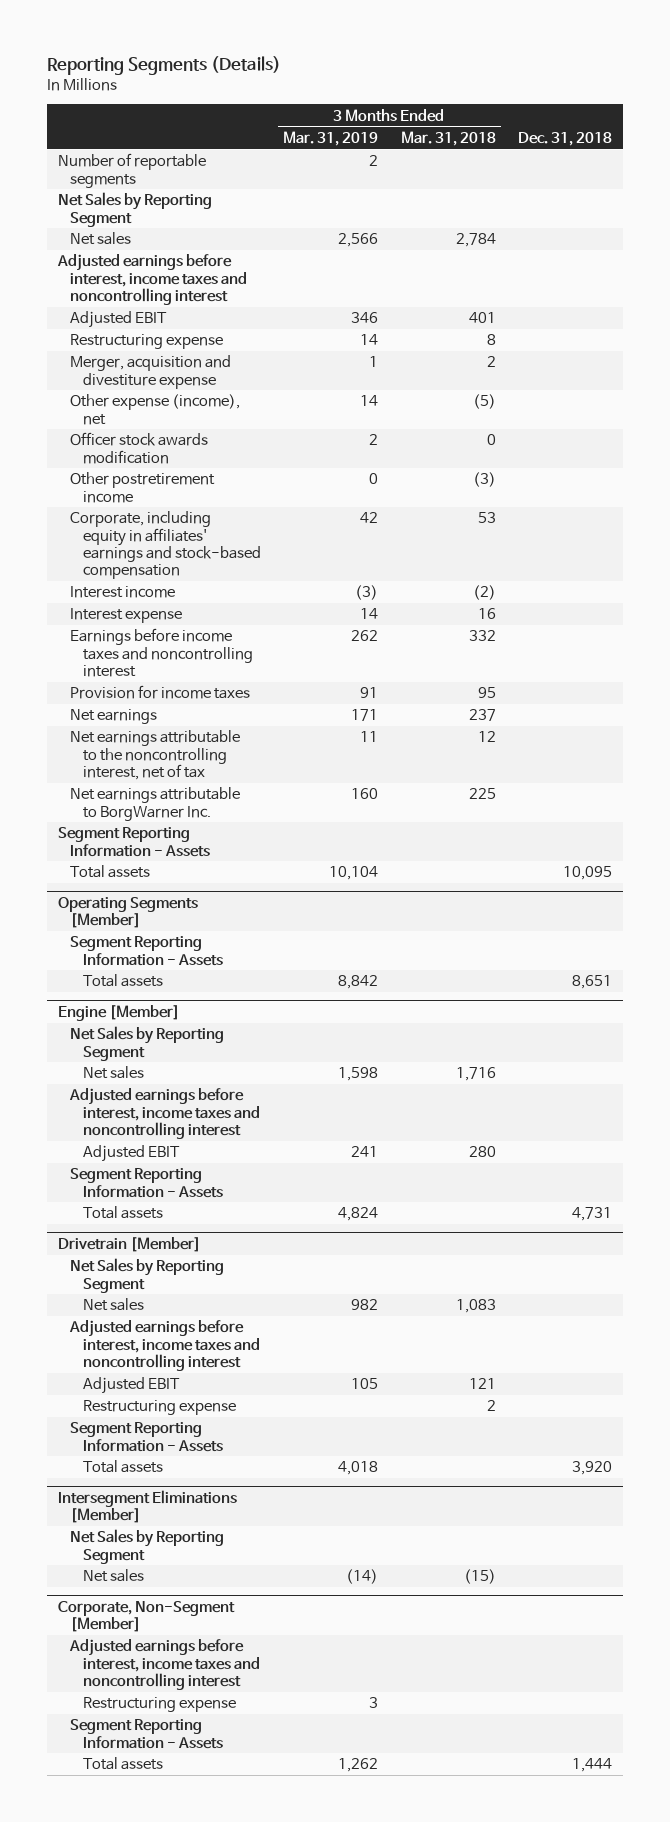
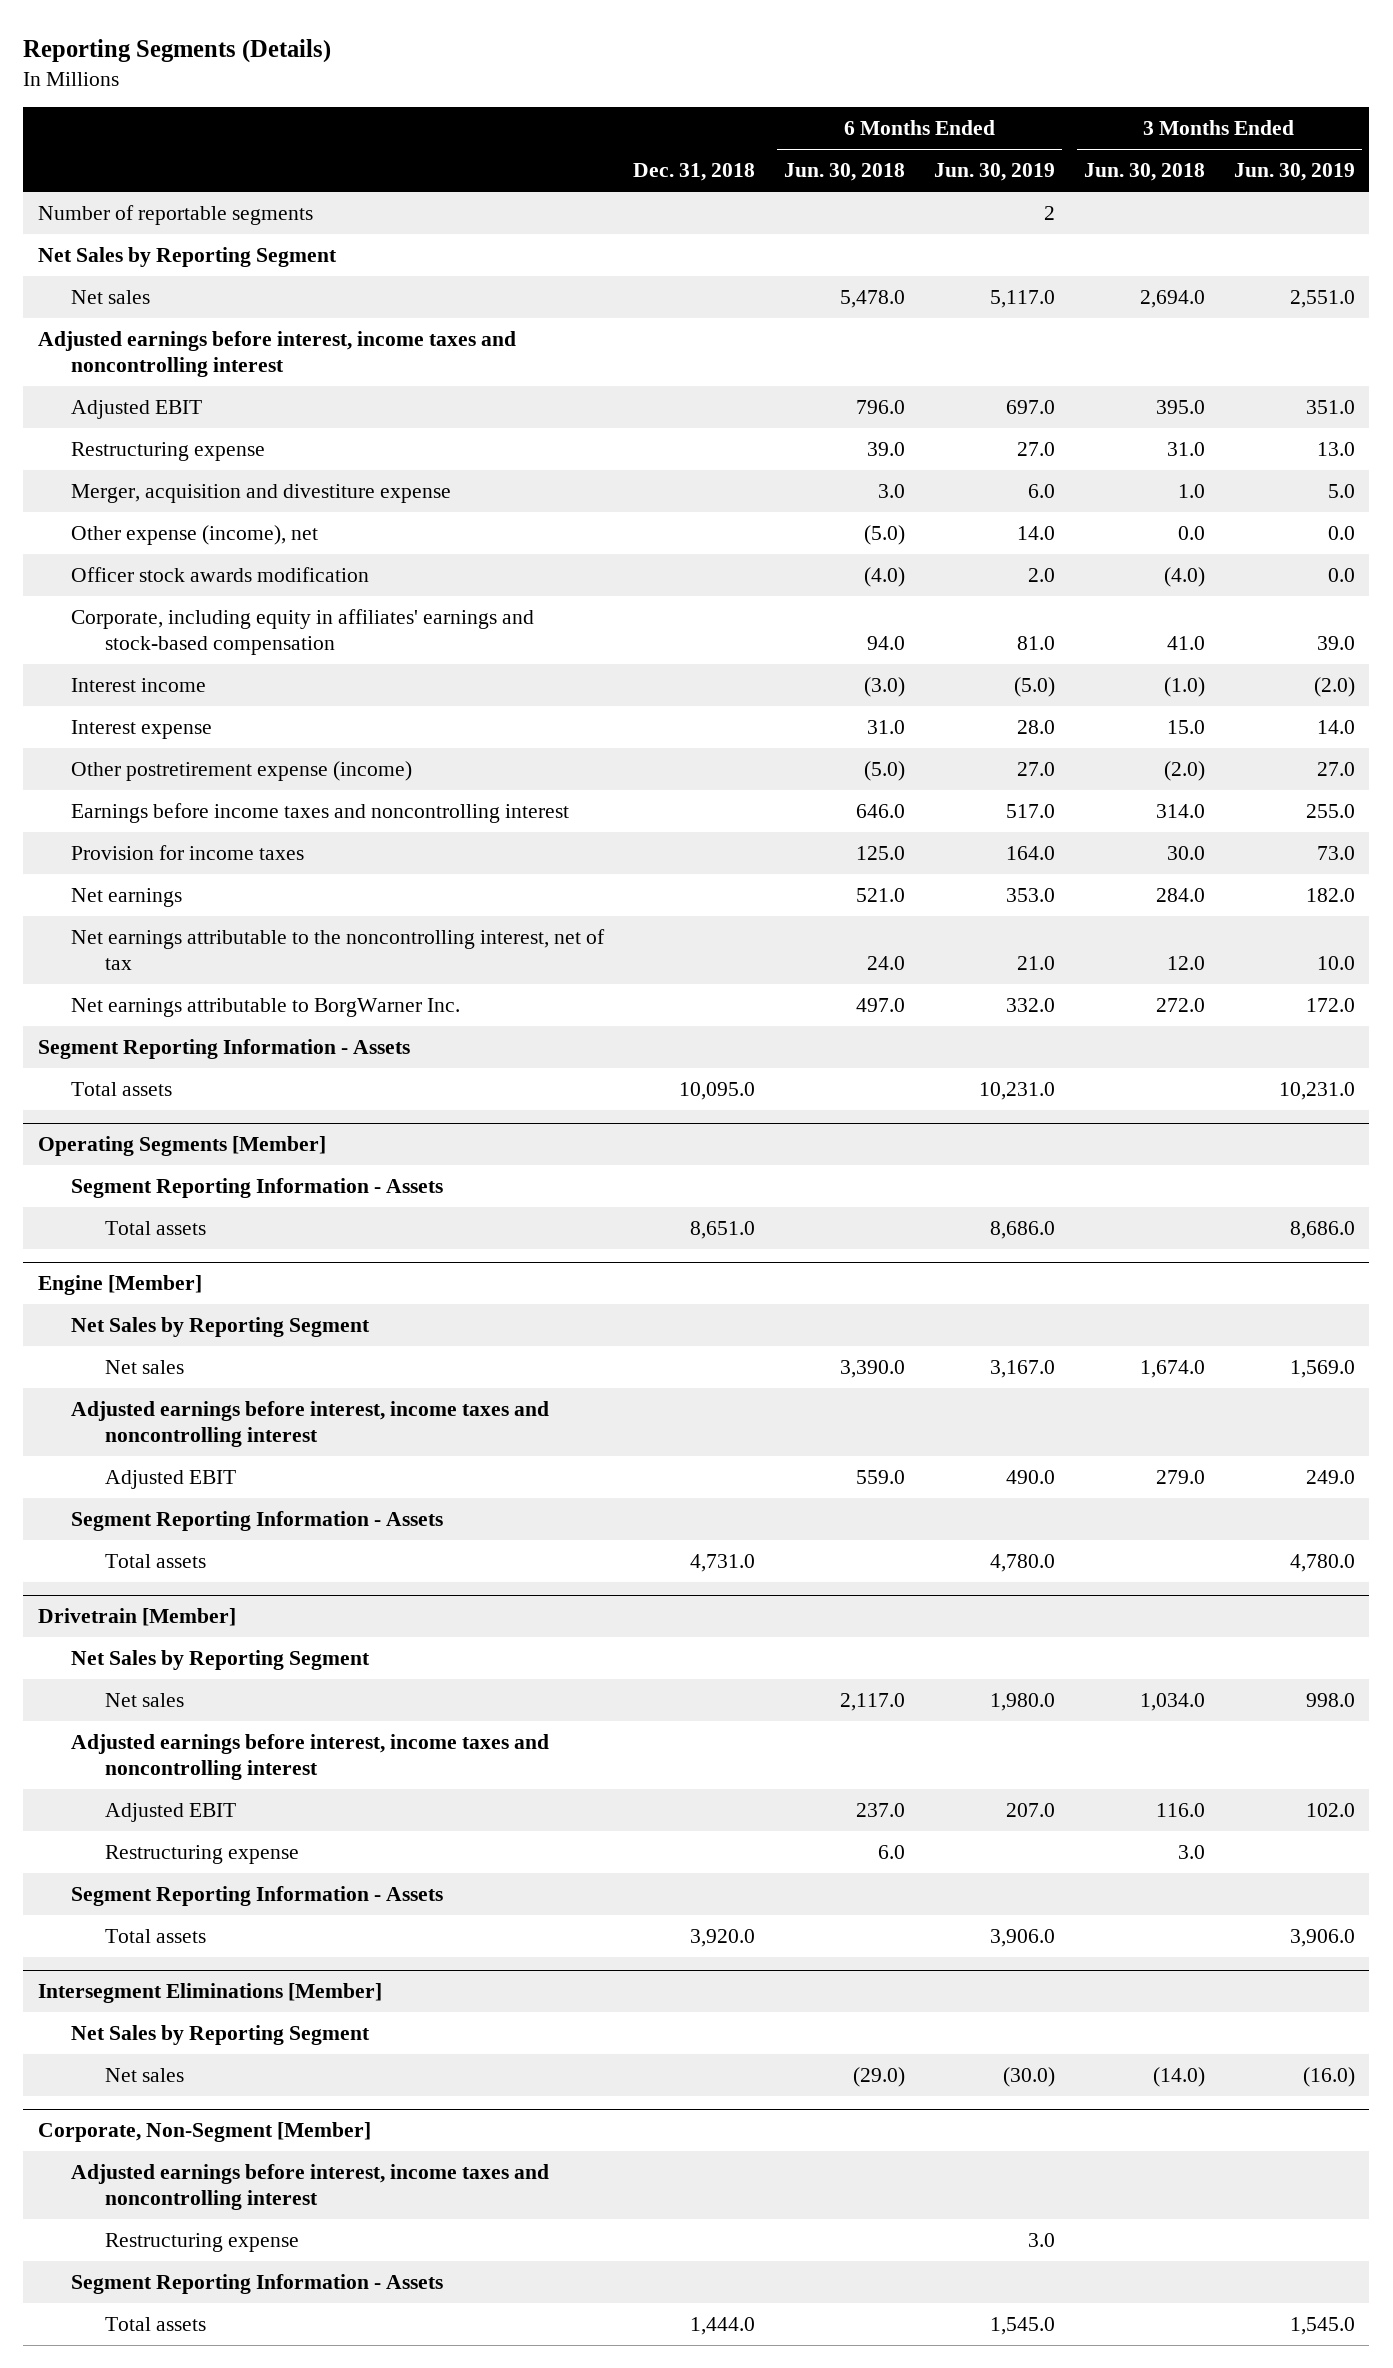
- | 3 Months Ended Mar. 31, 2019 | 3 Months Ended Mar. 31, 2018 | Dec. 31, 2018
+ | Dec. 31, 2018 | 6 Months Ended Jun. 30, 2018 | 6 Months Ended Jun. 30, 2019 | 3 Months Ended Jun. 30, 2018 | 3 Months Ended Jun. 30, 2019
- Other postretirement income | 0 | (3) |
+ Other postretirement expense (income) | | (5.0) | 27.0 | (2.0) | 27.0
- Total assets | 10,104 | | 10,095
+ Total assets | 10,095.0 | | 10,231.0 | | 10,231.0
@ Operating Segments [Member]
- Total assets | 8,842 | | 8,651
+ Total assets | 8,651.0 | | 8,686.0 | | 8,686.0
@ Engine [Member]
- Total assets | 4,824 | | 4,731
+ Total assets | 4,731.0 | | 4,780.0 | | 4,780.0
@ Drivetrain [Member]
- Total assets | 4,018 | | 3,920
+ Total assets | 3,920.0 | | 3,906.0 | | 3,906.0
@ Corporate, Non-Segment [Member]
- Total assets | 1,262 | | 1,444
+ Total assets | 1,444.0 | | 1,545.0 | | 1,545.0

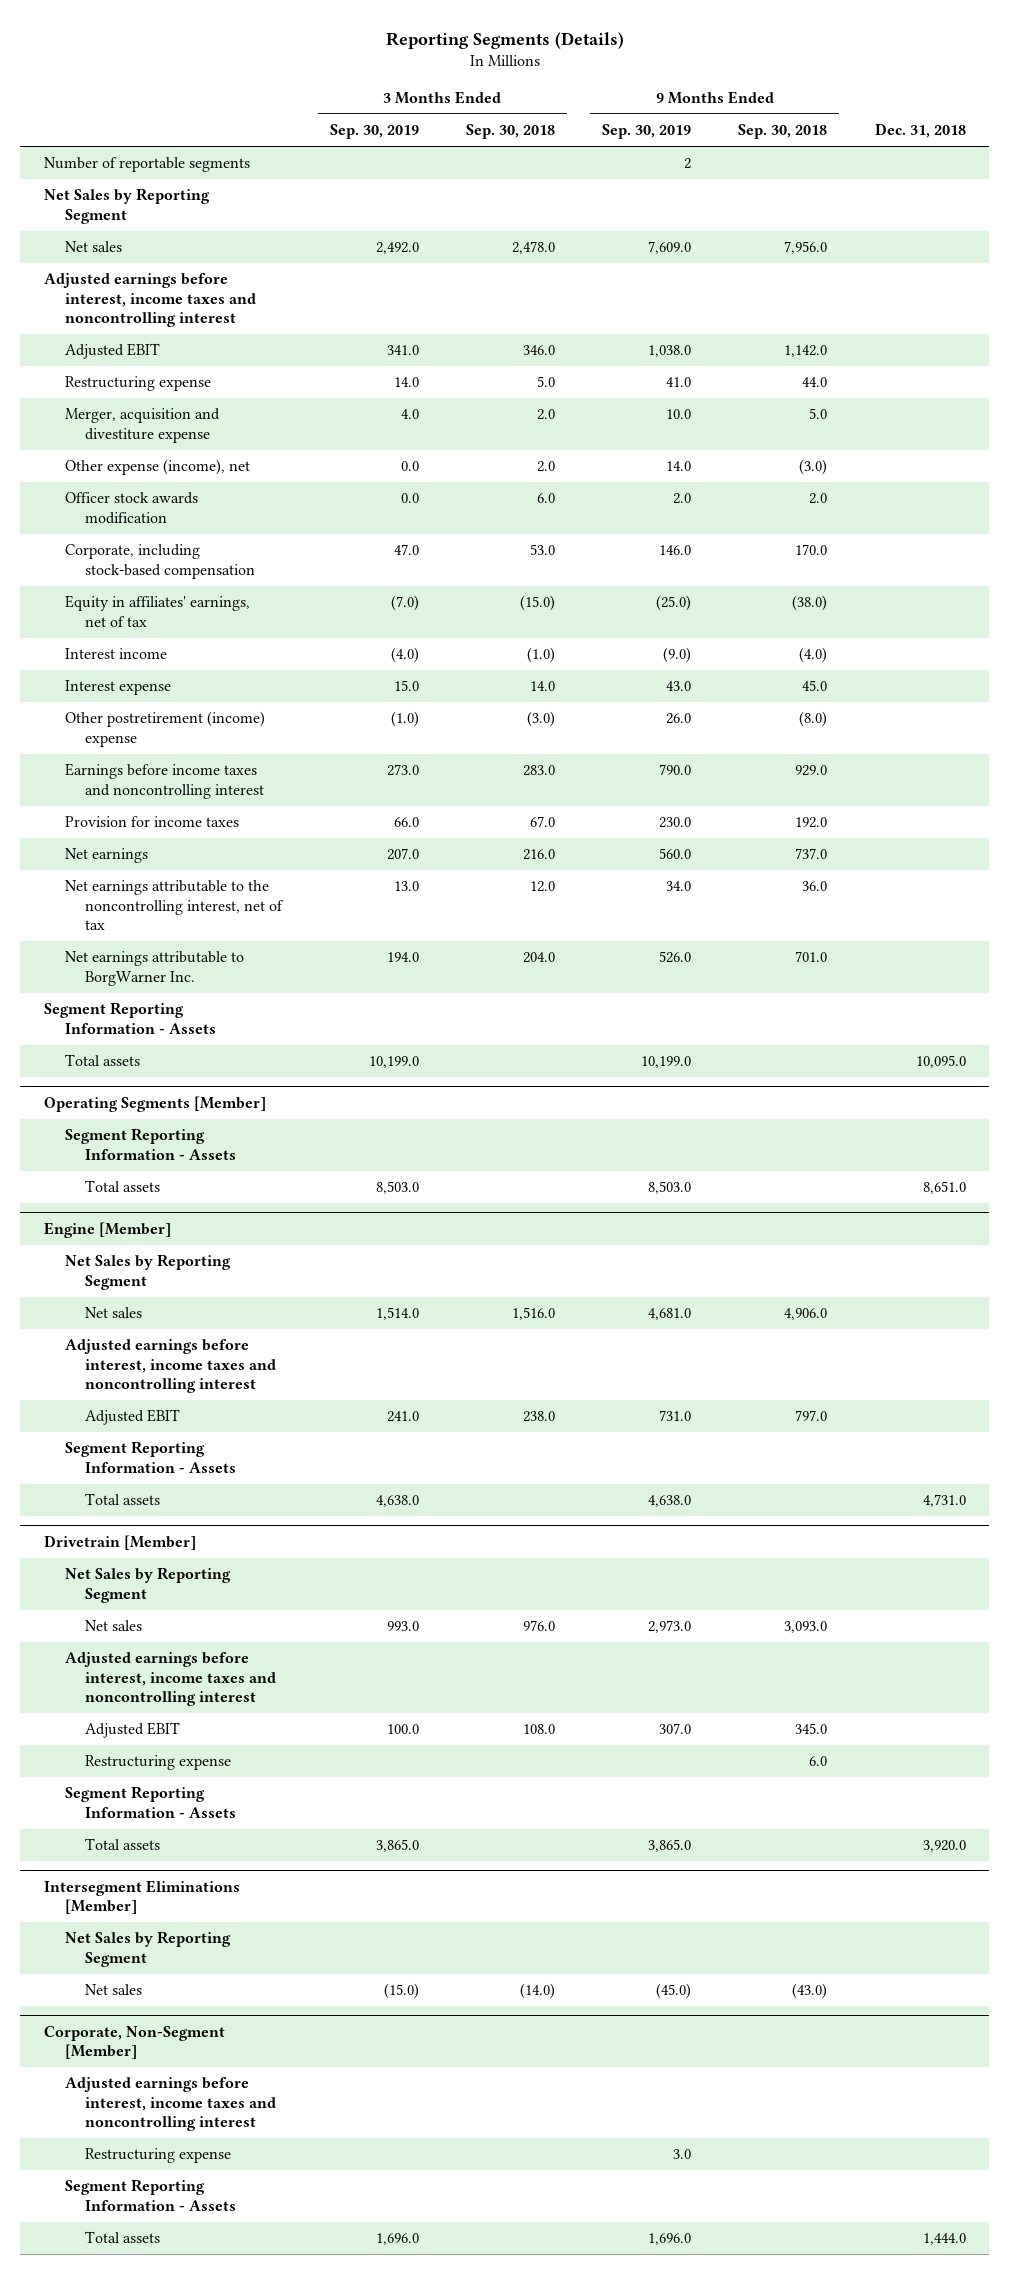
- | Dec. 31, 2018 | 6 Months Ended Jun. 30, 2018 | 6 Months Ended Jun. 30, 2019 | 3 Months Ended Jun. 30, 2018 | 3 Months Ended Jun. 30, 2019
+ | 3 Months Ended Sep. 30, 2019 | 3 Months Ended Sep. 30, 2018 | 9 Months Ended Sep. 30, 2019 | 9 Months Ended Sep. 30, 2018 | Dec. 31, 2018
- Corporate, including equity in affiliates' earnings and stock-based compensation | | 94.0 | 81.0 | 41.0 | 39.0
+ Corporate, including stock-based compensation | 47.0 | 53.0 | 146.0 | 170.0 |
+ Equity in affiliates' earnings, net of tax | (7.0) | (15.0) | (25.0) | (38.0) |
- Other postretirement expense (income) | | (5.0) | 27.0 | (2.0) | 27.0
+ Other postretirement (income) expense | (1.0) | (3.0) | 26.0 | (8.0) |

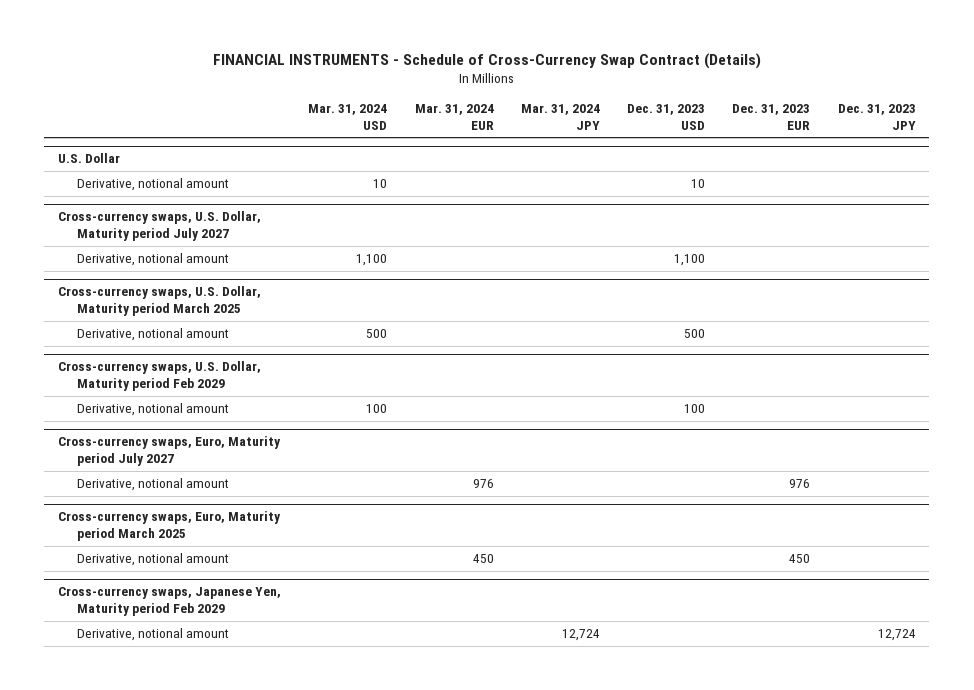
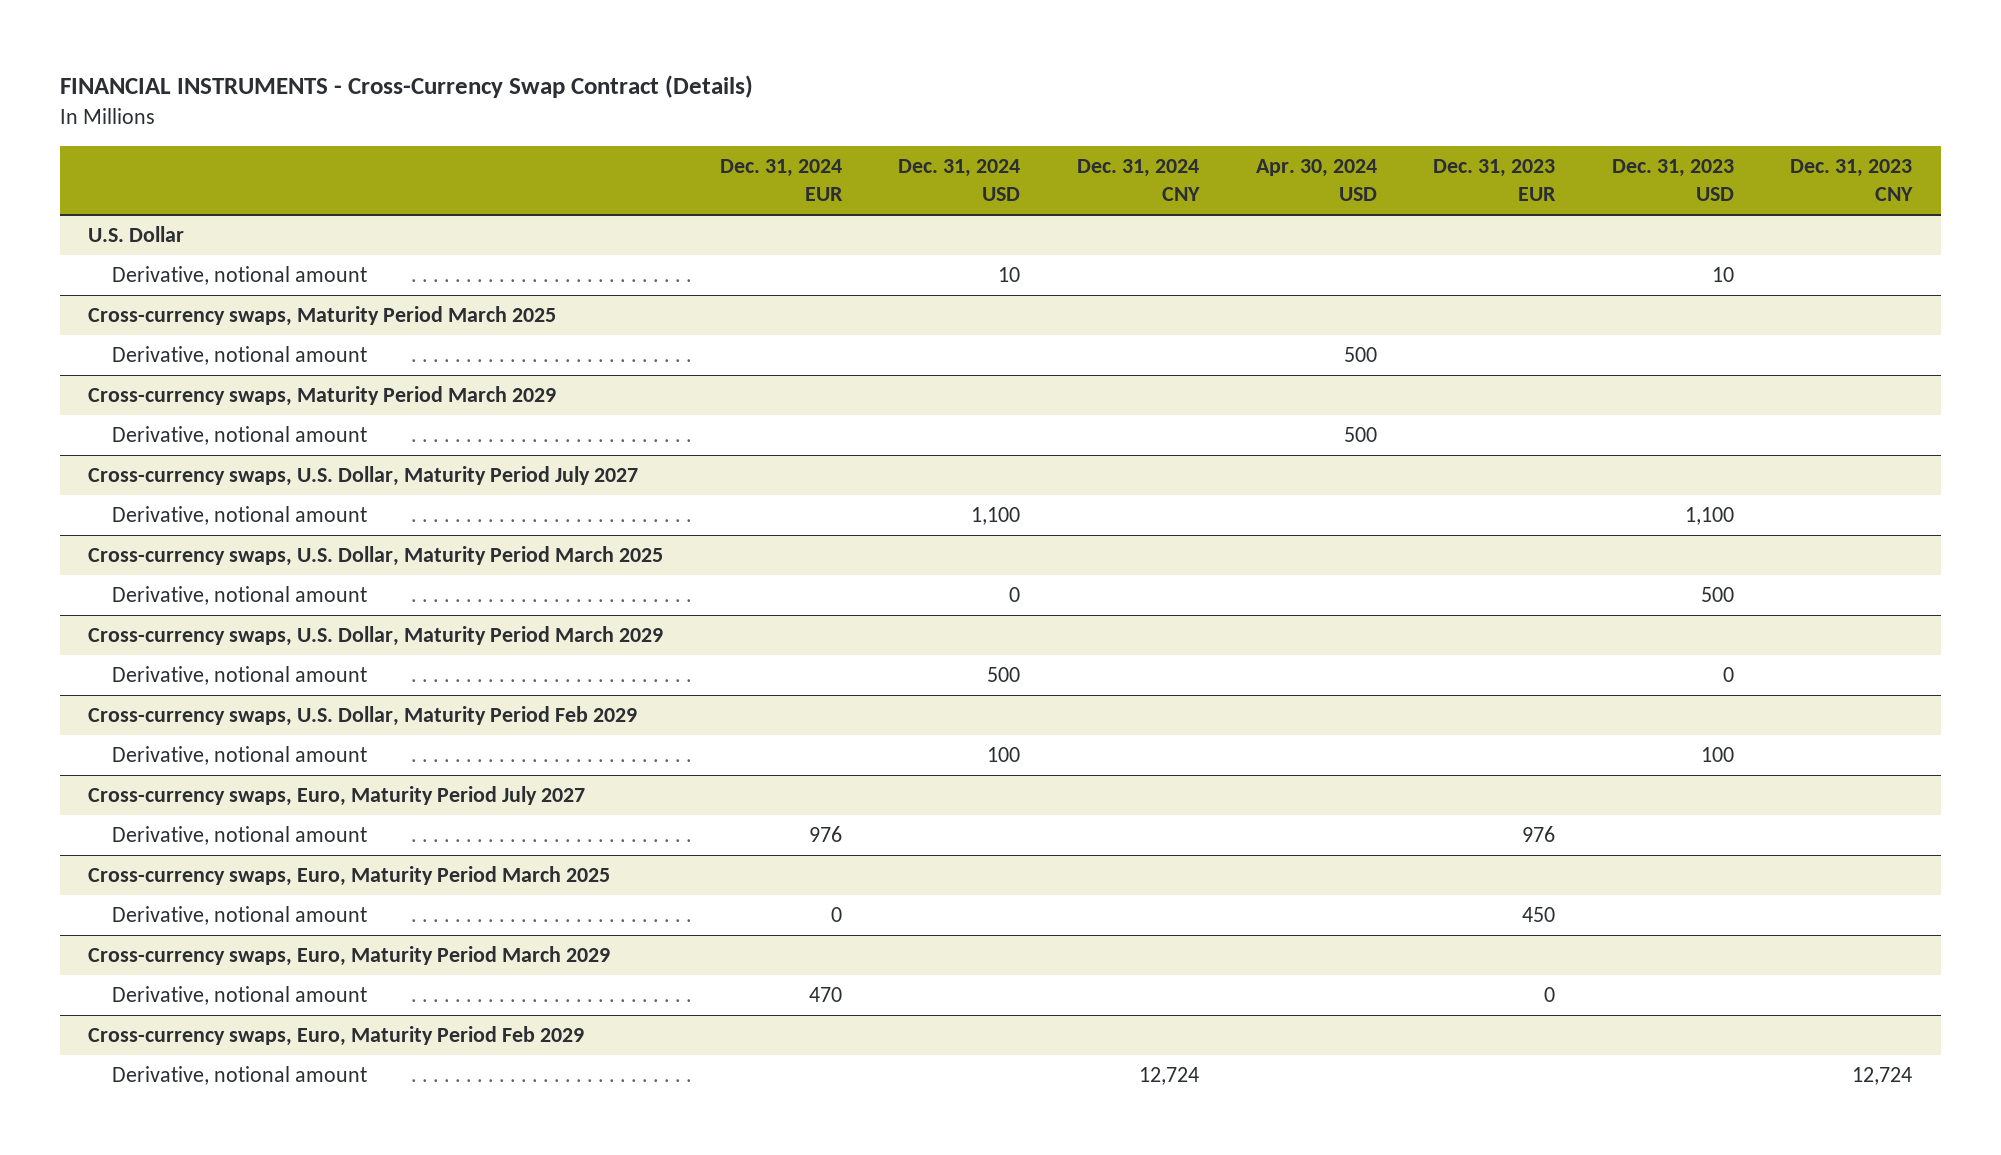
- FINANCIAL INSTRUMENTS - Schedule of Cross-Currency Swap Contract (Details)
+ FINANCIAL INSTRUMENTS - Cross-Currency Swap Contract (Details)
- | Mar. 31, 2024 USD | Mar. 31, 2024 EUR | Mar. 31, 2024 JPY | Dec. 31, 2023 USD | Dec. 31, 2023 EUR | Dec. 31, 2023 JPY
+ | Dec. 31, 2024 EUR | Dec. 31, 2024 USD | Dec. 31, 2024 CNY | Apr. 30, 2024 USD | Dec. 31, 2023 EUR | Dec. 31, 2023 USD | Dec. 31, 2023 CNY
- Cross-currency swaps, U.S. Dollar, Maturity period July 2027
+ Cross-currency swaps, Maturity Period March 2025
+ Derivative, notional amount | | | | 500 | | |
+ Cross-currency swaps, Maturity Period March 2029
+ Derivative, notional amount | | | | 500 | | |
+ Cross-currency swaps, U.S. Dollar, Maturity Period July 2027
- Cross-currency swaps, U.S. Dollar, Maturity period March 2025
+ Cross-currency swaps, U.S. Dollar, Maturity Period March 2025
- Cross-currency swaps, U.S. Dollar, Maturity period Feb 2029
+ Cross-currency swaps, U.S. Dollar, Maturity Period March 2029
+ Derivative, notional amount | | 500 | | | | 0 |
+ Cross-currency swaps, U.S. Dollar, Maturity Period Feb 2029
- Cross-currency swaps, Euro, Maturity period July 2027
+ Cross-currency swaps, Euro, Maturity Period July 2027
- Cross-currency swaps, Euro, Maturity period March 2025
+ Cross-currency swaps, Euro, Maturity Period March 2025
- Cross-currency swaps, Japanese Yen, Maturity period Feb 2029
+ Cross-currency swaps, Euro, Maturity Period March 2029
+ Derivative, notional amount | 470 | | | | 0 | |
+ Cross-currency swaps, Euro, Maturity Period Feb 2029

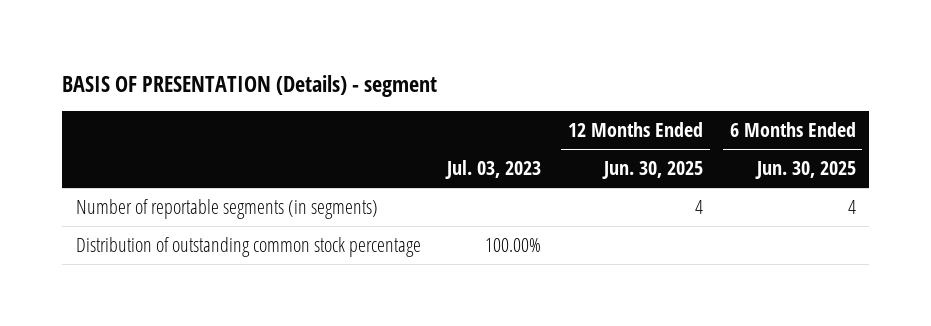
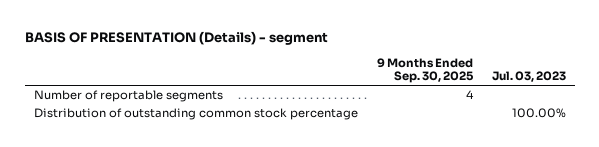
- | Jul. 03, 2023 | 12 Months Ended Jun. 30, 2025 | 6 Months Ended Jun. 30, 2025
+ | 9 Months Ended Sep. 30, 2025 | Jul. 03, 2023
- Number of reportable segments (in segments) | | 4 | 4
+ Number of reportable segments | 4 |

